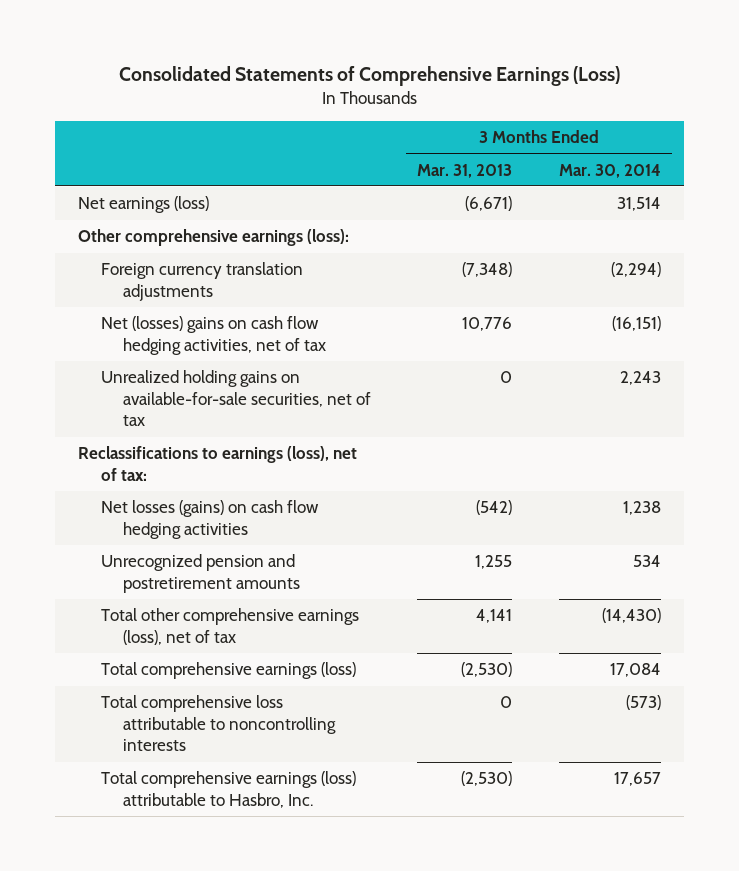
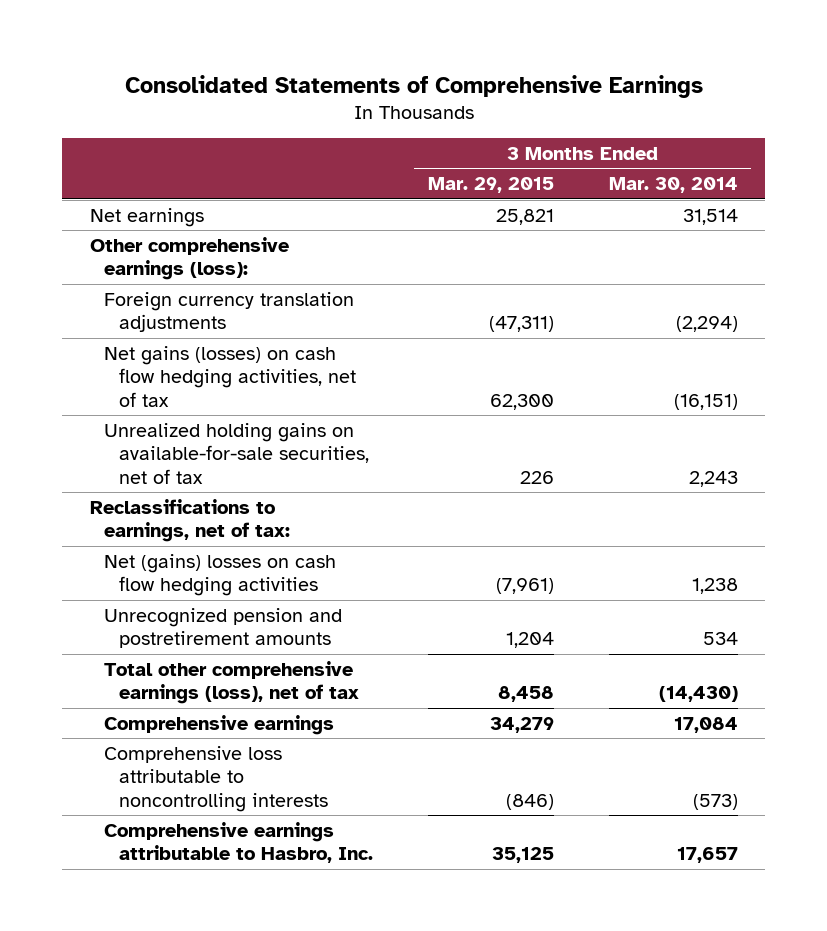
- Consolidated Statements of Comprehensive Earnings (Loss)
+ Consolidated Statements of Comprehensive Earnings
- | 3 Months Ended Mar. 31, 2013 | 3 Months Ended Mar. 30, 2014
+ | 3 Months Ended Mar. 29, 2015 | 3 Months Ended Mar. 30, 2014
- Net earnings (loss) | (6,671) | 31,514
+ Net earnings | 25,821 | 31,514
- Net (losses) gains on cash flow hedging activities, net of tax | 10,776 | (16,151)
+ Net gains (losses) on cash flow hedging activities, net of tax | 62,300 | (16,151)
- Reclassifications to earnings (loss), net of tax:
- Net losses (gains) on cash flow hedging activities | (542) | 1,238
+ Reclassifications to earnings, net of tax:
+ Net (gains) losses on cash flow hedging activities | (7,961) | 1,238
- Total comprehensive earnings (loss) | (2,530) | 17,084
- Total comprehensive loss attributable to noncontrolling interests | 0 | (573)
- Total comprehensive earnings (loss) attributable to Hasbro, Inc. | (2,530) | 17,657
+ Comprehensive earnings | 34,279 | 17,084
+ Comprehensive loss attributable to noncontrolling interests | (846) | (573)
+ Comprehensive earnings attributable to Hasbro, Inc. | 35,125 | 17,657

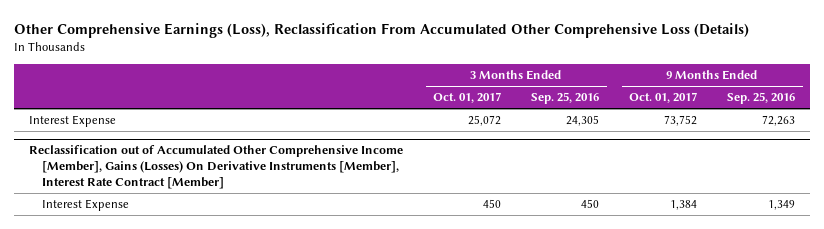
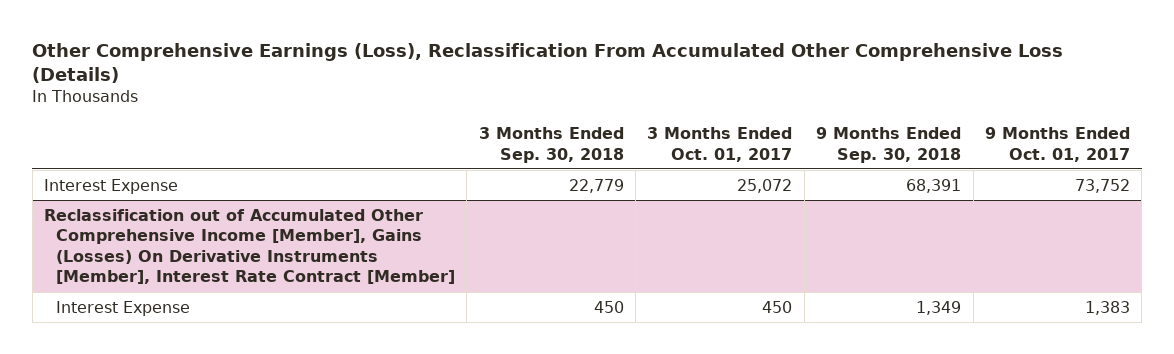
- | 3 Months Ended Oct. 01, 2017 | 3 Months Ended Sep. 25, 2016 | 9 Months Ended Oct. 01, 2017 | 9 Months Ended Sep. 25, 2016
+ | 3 Months Ended Sep. 30, 2018 | 3 Months Ended Oct. 01, 2017 | 9 Months Ended Sep. 30, 2018 | 9 Months Ended Oct. 01, 2017
@ Reclassification out of Accumulated Other Comprehensive Income [Member], Gains (Losses) On Derivative Instruments [Member], Interest Rate Contract [Member]
- Interest Expense | 450 | 450 | 1,384 | 1,349
+ Interest Expense | 450 | 450 | 1,349 | 1,383

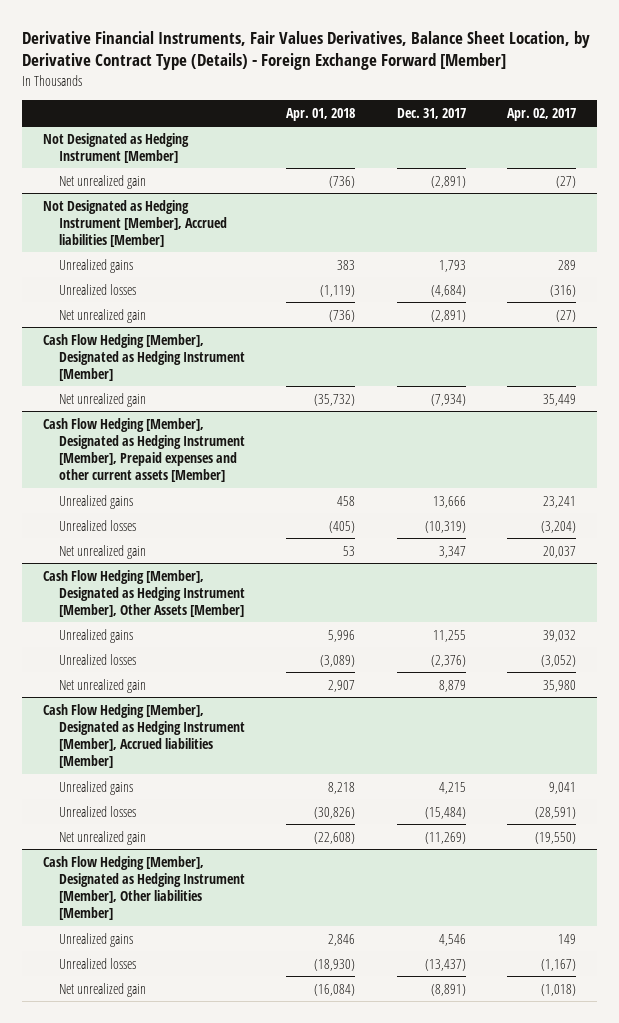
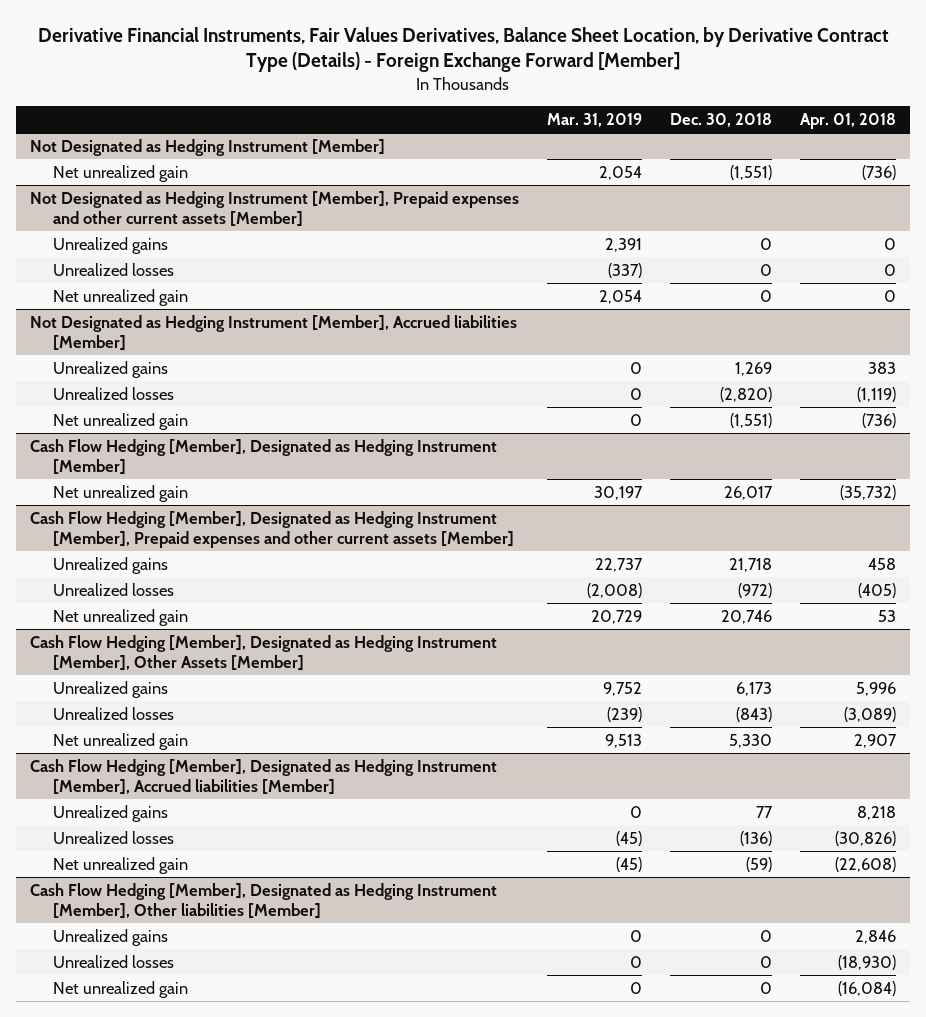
- | Apr. 01, 2018 | Dec. 31, 2017 | Apr. 02, 2017
+ | Mar. 31, 2019 | Dec. 30, 2018 | Apr. 01, 2018
+ Not Designated as Hedging Instrument [Member], Prepaid expenses and other current assets [Member]
+ Unrealized gains | 2,391 | 0 | 0
+ Unrealized losses | (337) | 0 | 0
+ Net unrealized gain | 2,054 | 0 | 0

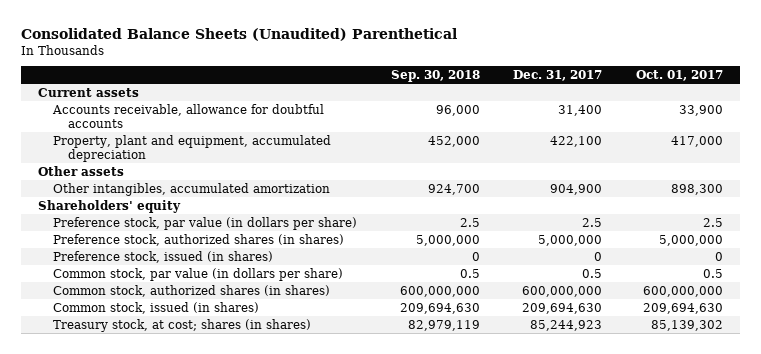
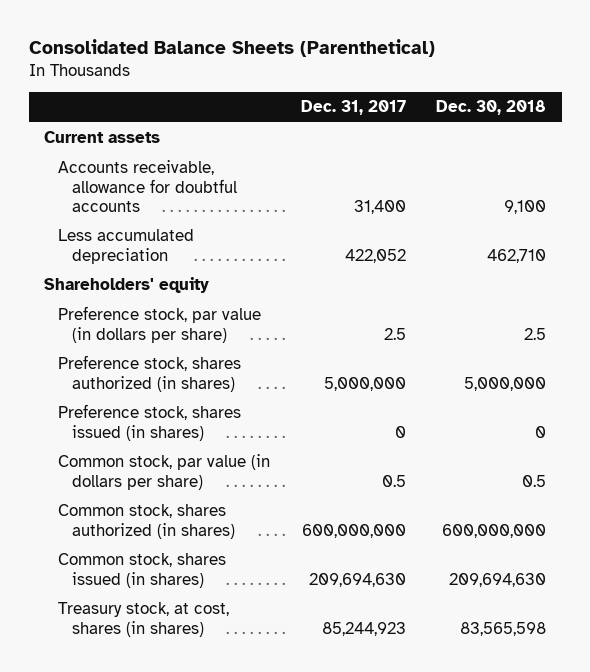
- Consolidated Balance Sheets (Unaudited) Parenthetical
+ Consolidated Balance Sheets (Parenthetical)
- | Sep. 30, 2018 | Dec. 31, 2017 | Oct. 01, 2017
+ | Dec. 31, 2017 | Dec. 30, 2018
- Property, plant and equipment, accumulated depreciation | 452,000 | 422,100 | 417,000
- Other assets
- Other intangibles, accumulated amortization | 924,700 | 904,900 | 898,300
+ Less accumulated depreciation | 422,052 | 462,710
- Preference stock, authorized shares (in shares) | 5,000,000 | 5,000,000 | 5,000,000
- Preference stock, issued (in shares) | 0 | 0 | 0
+ Preference stock, shares authorized (in shares) | 5,000,000 | 5,000,000
+ Preference stock, shares issued (in shares) | 0 | 0
- Common stock, authorized shares (in shares) | 600,000,000 | 600,000,000 | 600,000,000
- Common stock, issued (in shares) | 209,694,630 | 209,694,630 | 209,694,630
- Treasury stock, at cost; shares (in shares) | 82,979,119 | 85,244,923 | 85,139,302
+ Common stock, shares authorized (in shares) | 600,000,000 | 600,000,000
+ Common stock, shares issued (in shares) | 209,694,630 | 209,694,630
+ Treasury stock, at cost, shares (in shares) | 85,244,923 | 83,565,598

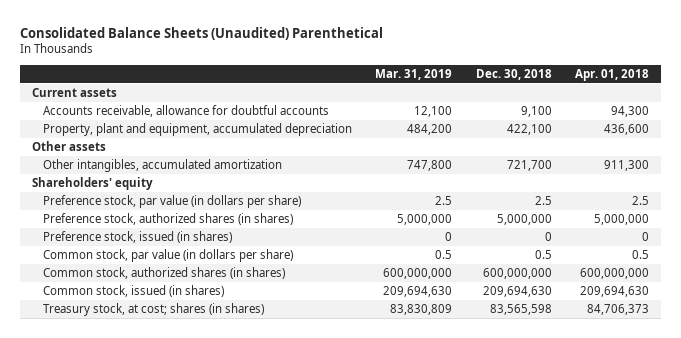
- Consolidated Balance Sheets (Parenthetical)
+ Consolidated Balance Sheets (Unaudited) Parenthetical
- | Dec. 31, 2017 | Dec. 30, 2018
+ | Mar. 31, 2019 | Dec. 30, 2018 | Apr. 01, 2018
- Less accumulated depreciation | 422,052 | 462,710
+ Property, plant and equipment, accumulated depreciation | 484,200 | 422,100 | 436,600
+ Other assets
+ Other intangibles, accumulated amortization | 747,800 | 721,700 | 911,300
- Preference stock, shares authorized (in shares) | 5,000,000 | 5,000,000
- Preference stock, shares issued (in shares) | 0 | 0
+ Preference stock, authorized shares (in shares) | 5,000,000 | 5,000,000 | 5,000,000
+ Preference stock, issued (in shares) | 0 | 0 | 0
- Common stock, shares authorized (in shares) | 600,000,000 | 600,000,000
- Common stock, shares issued (in shares) | 209,694,630 | 209,694,630
- Treasury stock, at cost, shares (in shares) | 85,244,923 | 83,565,598
+ Common stock, authorized shares (in shares) | 600,000,000 | 600,000,000 | 600,000,000
+ Common stock, issued (in shares) | 209,694,630 | 209,694,630 | 209,694,630
+ Treasury stock, at cost; shares (in shares) | 83,830,809 | 83,565,598 | 84,706,373

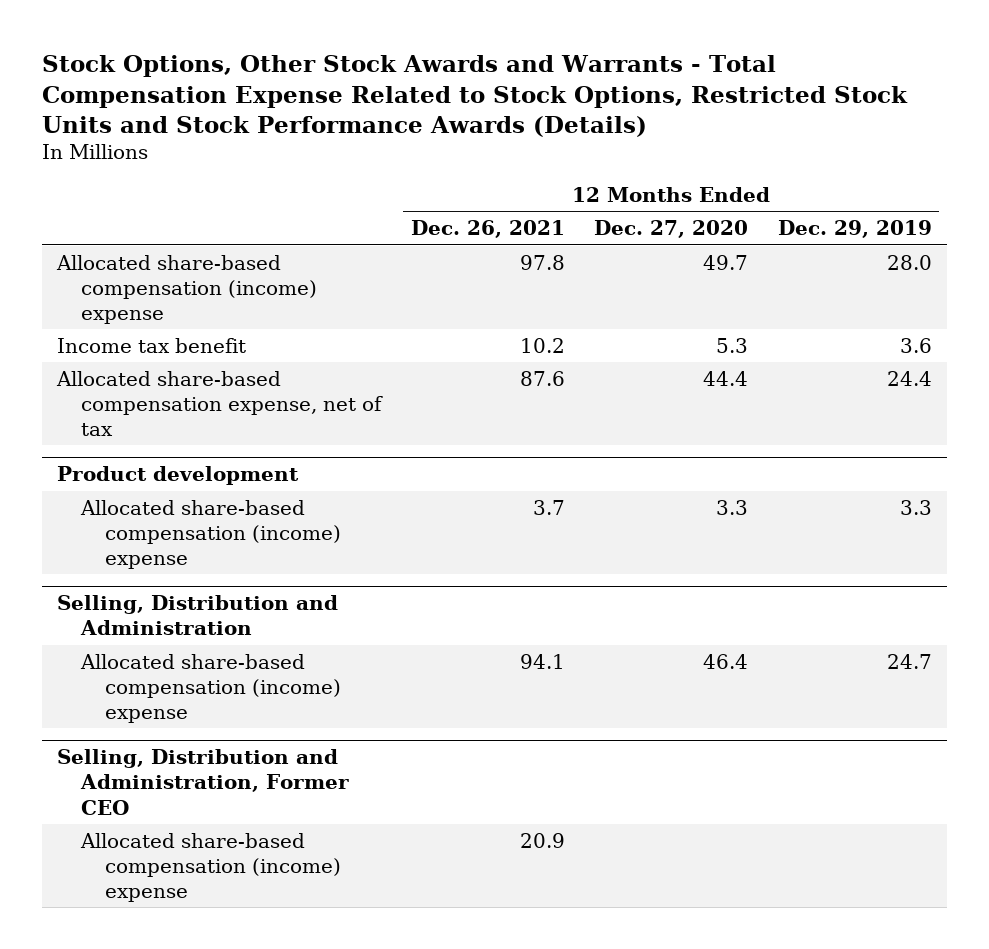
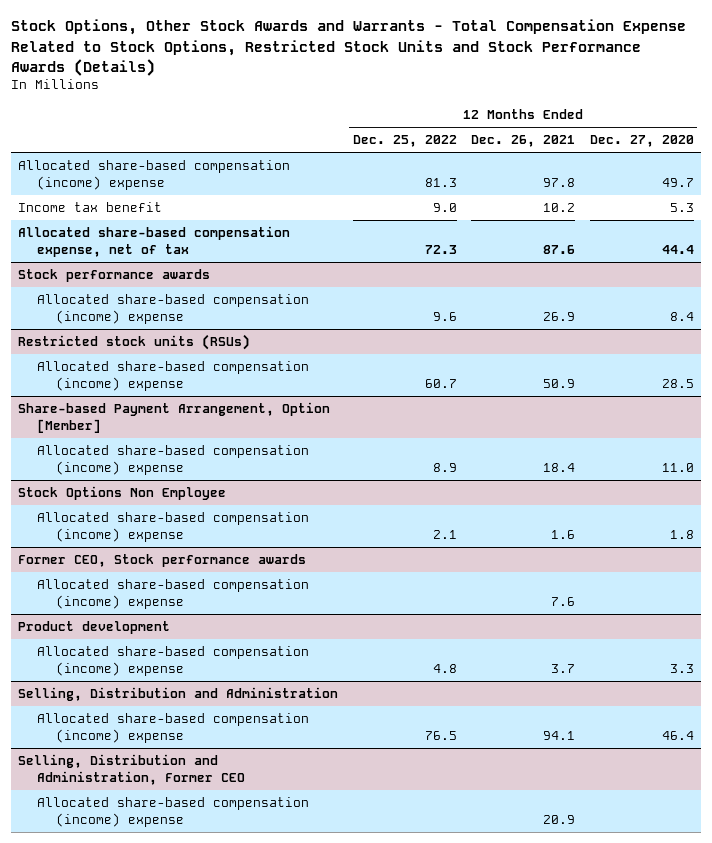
- | 12 Months Ended Dec. 26, 2021 | 12 Months Ended Dec. 27, 2020 | 12 Months Ended Dec. 29, 2019
+ | 12 Months Ended Dec. 25, 2022 | 12 Months Ended Dec. 26, 2021 | 12 Months Ended Dec. 27, 2020
+ Stock performance awards
+ Allocated share-based compensation (income) expense | 9.6 | 26.9 | 8.4
+ Restricted stock units (RSUs)
+ Allocated share-based compensation (income) expense | 60.7 | 50.9 | 28.5
+ Share-based Payment Arrangement, Option [Member]
+ Allocated share-based compensation (income) expense | 8.9 | 18.4 | 11.0
+ Stock Options Non Employee
+ Allocated share-based compensation (income) expense | 2.1 | 1.6 | 1.8
+ Former CEO, Stock performance awards
+ Allocated share-based compensation (income) expense | | 7.6 |

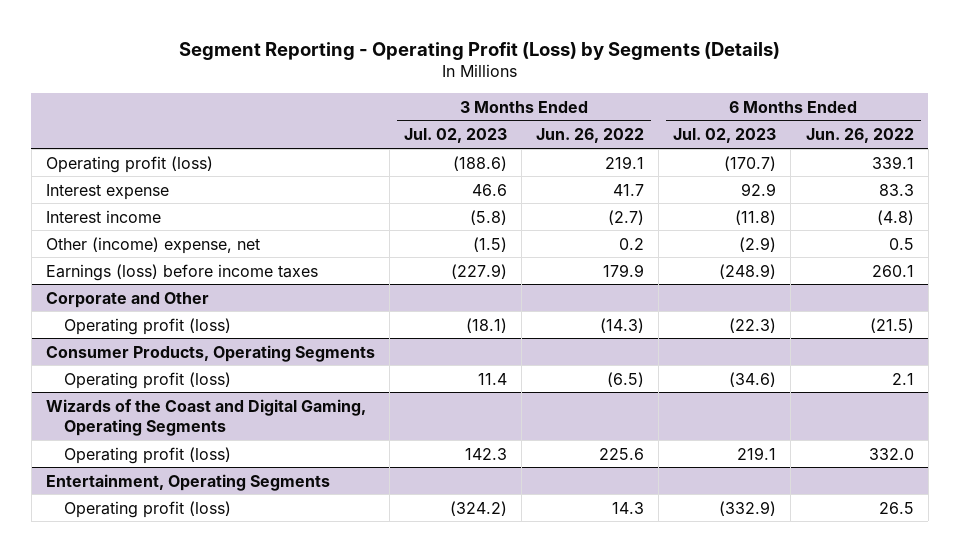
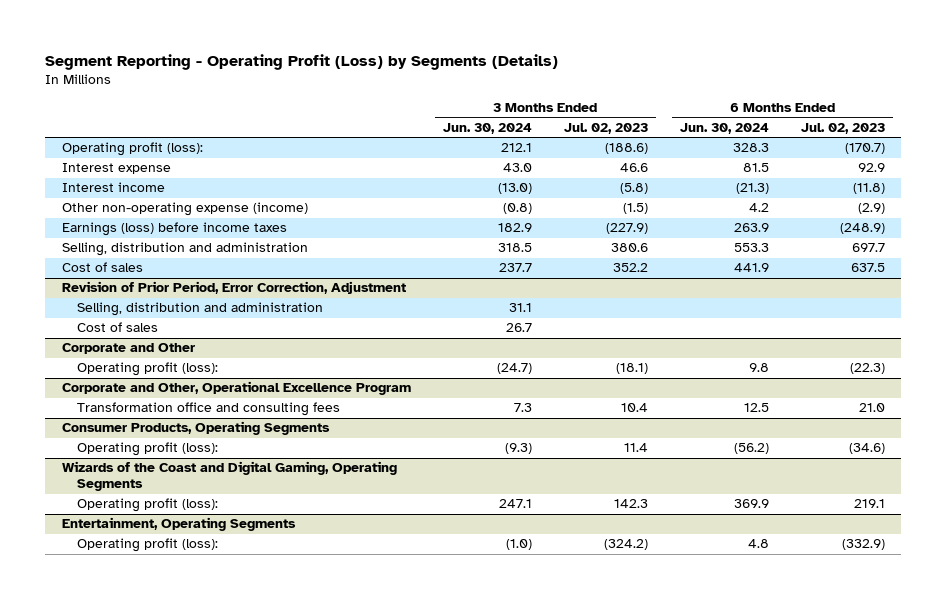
- | 3 Months Ended Jul. 02, 2023 | 3 Months Ended Jun. 26, 2022 | 6 Months Ended Jul. 02, 2023 | 6 Months Ended Jun. 26, 2022
+ | 3 Months Ended Jun. 30, 2024 | 3 Months Ended Jul. 02, 2023 | 6 Months Ended Jun. 30, 2024 | 6 Months Ended Jul. 02, 2023
- Operating profit (loss) | (188.6) | 219.1 | (170.7) | 339.1
+ Operating profit (loss): | 212.1 | (188.6) | 328.3 | (170.7)
- Other (income) expense, net | (1.5) | 0.2 | (2.9) | 0.5
+ Other non-operating expense (income) | (0.8) | (1.5) | 4.2 | (2.9)
+ Selling, distribution and administration | 318.5 | 380.6 | 553.3 | 697.7
+ Cost of sales | 237.7 | 352.2 | 441.9 | 637.5
+ Revision of Prior Period, Error Correction, Adjustment
+ Selling, distribution and administration | 31.1 | | |
+ Cost of sales | 26.7 | | |
@ Corporate and Other
- Operating profit (loss) | (18.1) | (14.3) | (22.3) | (21.5)
+ Operating profit (loss): | (24.7) | (18.1) | 9.8 | (22.3)
+ Corporate and Other, Operational Excellence Program
+ Transformation office and consulting fees | 7.3 | 10.4 | 12.5 | 21.0
@ Consumer Products, Operating Segments
- Operating profit (loss) | 11.4 | (6.5) | (34.6) | 2.1
+ Operating profit (loss): | (9.3) | 11.4 | (56.2) | (34.6)
@ Wizards of the Coast and Digital Gaming, Operating Segments
- Operating profit (loss) | 142.3 | 225.6 | 219.1 | 332.0
+ Operating profit (loss): | 247.1 | 142.3 | 369.9 | 219.1
@ Entertainment, Operating Segments
- Operating profit (loss) | (324.2) | 14.3 | (332.9) | 26.5
+ Operating profit (loss): | (1.0) | (324.2) | 4.8 | (332.9)

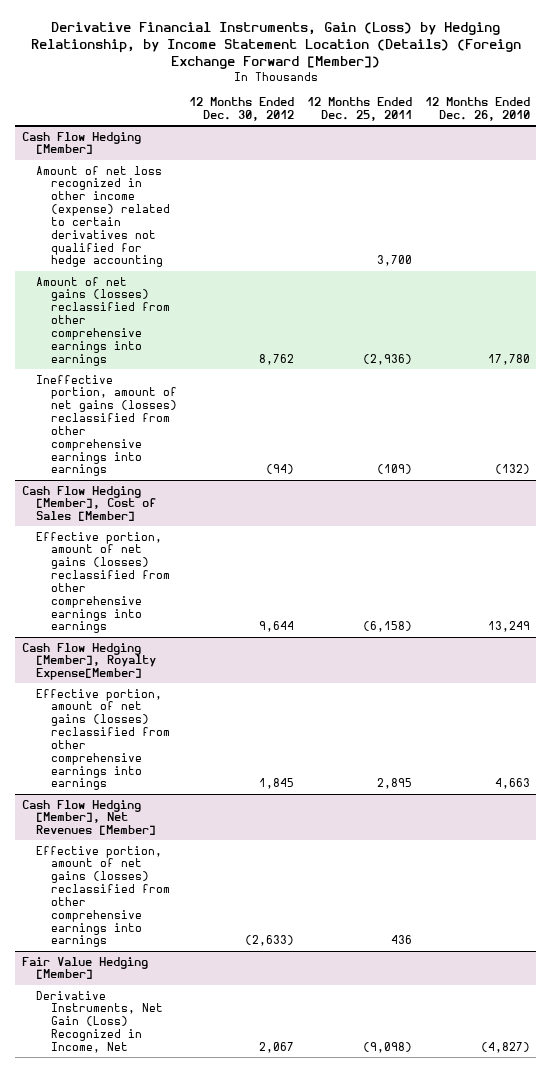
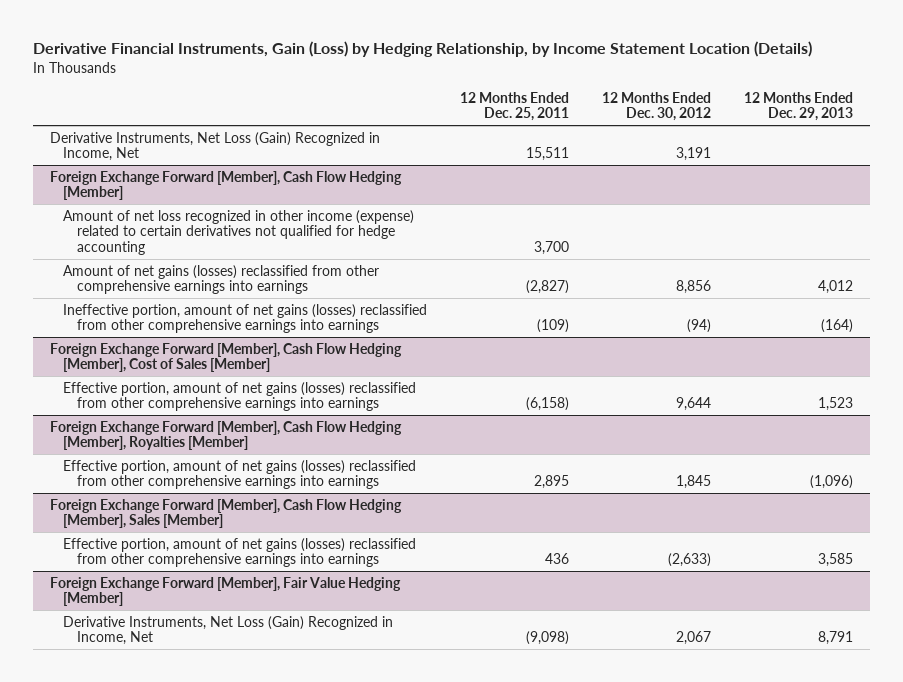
- Derivative Financial Instruments, Gain (Loss) by Hedging Relationship, by Income Statement Location (Details) (Foreign Exchange Forward [Member])
+ Derivative Financial Instruments, Gain (Loss) by Hedging Relationship, by Income Statement Location (Details)
- | 12 Months Ended Dec. 30, 2012 | 12 Months Ended Dec. 25, 2011 | 12 Months Ended Dec. 26, 2010
+ | 12 Months Ended Dec. 25, 2011 | 12 Months Ended Dec. 30, 2012 | 12 Months Ended Dec. 29, 2013
- Cash Flow Hedging [Member]
+ Derivative Instruments, Net Loss (Gain) Recognized in Income, Net | 15,511 | 3,191 |
+ Foreign Exchange Forward [Member], Cash Flow Hedging [Member]
- Amount of net gains (losses) reclassified from other comprehensive earnings into earnings | 8,762 | (2,936) | 17,780
+ Amount of net gains (losses) reclassified from other comprehensive earnings into earnings | (2,827) | 8,856 | 4,012
- Cash Flow Hedging [Member], Cost of Sales [Member]
+ Foreign Exchange Forward [Member], Cash Flow Hedging [Member], Cost of Sales [Member]
- Cash Flow Hedging [Member], Royalty Expense[Member]
+ Foreign Exchange Forward [Member], Cash Flow Hedging [Member], Royalties [Member]
- Cash Flow Hedging [Member], Net Revenues [Member]
+ Foreign Exchange Forward [Member], Cash Flow Hedging [Member], Sales [Member]
- Fair Value Hedging [Member]
- Derivative Instruments, Net Gain (Loss) Recognized in Income, Net | 2,067 | (9,098) | (4,827)
+ Foreign Exchange Forward [Member], Fair Value Hedging [Member]
+ Derivative Instruments, Net Loss (Gain) Recognized in Income, Net | (9,098) | 2,067 | 8,791

